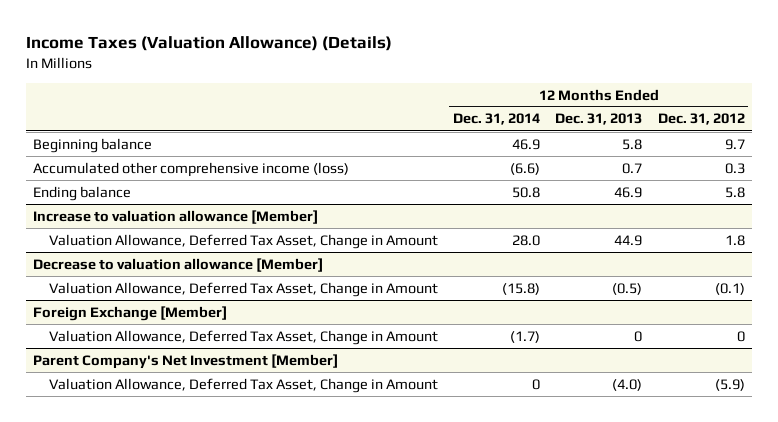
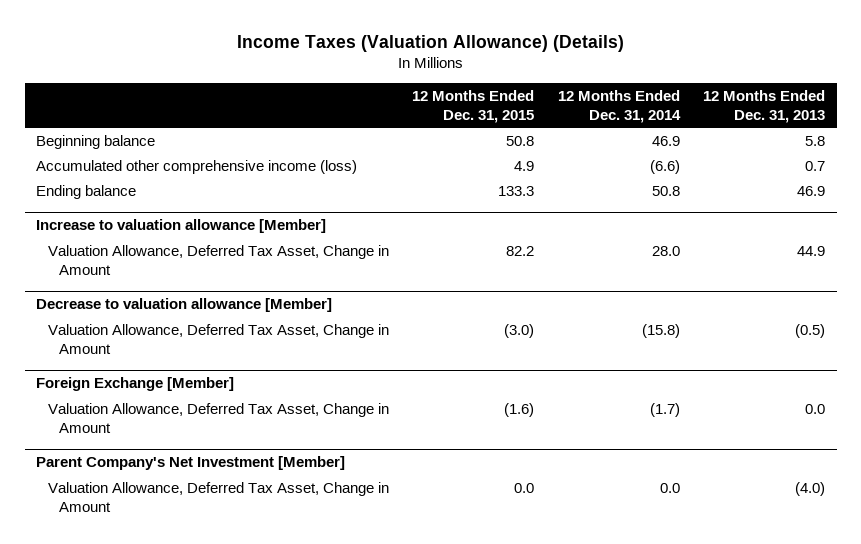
- | 12 Months Ended Dec. 31, 2014 | 12 Months Ended Dec. 31, 2013 | 12 Months Ended Dec. 31, 2012
+ | 12 Months Ended Dec. 31, 2015 | 12 Months Ended Dec. 31, 2014 | 12 Months Ended Dec. 31, 2013
@ Foreign Exchange [Member]
- Valuation Allowance, Deferred Tax Asset, Change in Amount | (1.7) | 0 | 0
+ Valuation Allowance, Deferred Tax Asset, Change in Amount | (1.6) | (1.7) | 0.0
@ Parent Company's Net Investment [Member]
- Valuation Allowance, Deferred Tax Asset, Change in Amount | 0 | (4.0) | (5.9)
+ Valuation Allowance, Deferred Tax Asset, Change in Amount | 0.0 | 0.0 | (4.0)

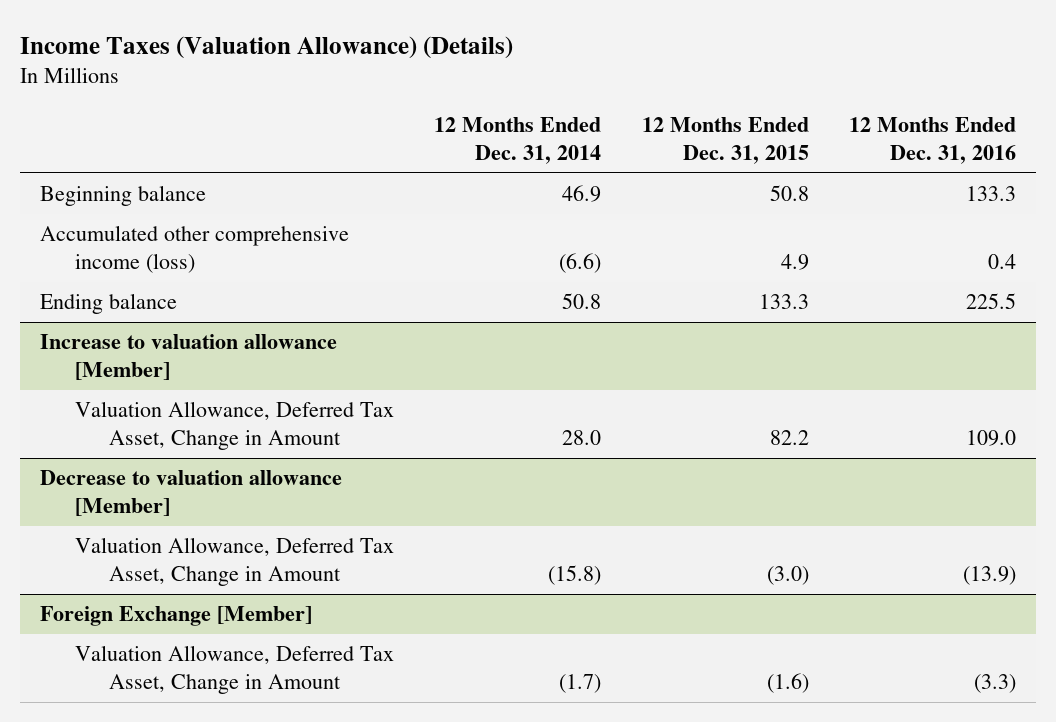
- | 12 Months Ended Dec. 31, 2015 | 12 Months Ended Dec. 31, 2014 | 12 Months Ended Dec. 31, 2013
+ | 12 Months Ended Dec. 31, 2014 | 12 Months Ended Dec. 31, 2015 | 12 Months Ended Dec. 31, 2016
- Parent Company's Net Investment [Member]
- Valuation Allowance, Deferred Tax Asset, Change in Amount | 0.0 | 0.0 | (4.0)

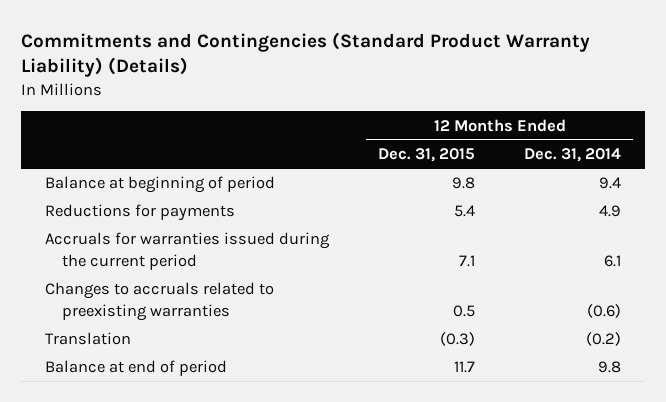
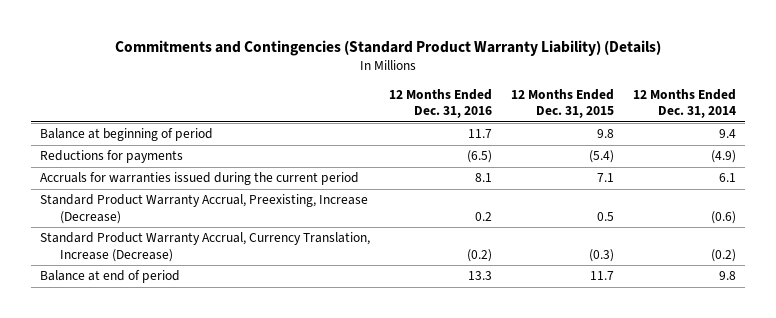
- | 12 Months Ended Dec. 31, 2015 | 12 Months Ended Dec. 31, 2014
+ | 12 Months Ended Dec. 31, 2016 | 12 Months Ended Dec. 31, 2015 | 12 Months Ended Dec. 31, 2014
- Reductions for payments | 5.4 | 4.9
+ Reductions for payments | (6.5) | (5.4) | (4.9)
- Changes to accruals related to preexisting warranties | 0.5 | (0.6)
- Translation | (0.3) | (0.2)
+ Standard Product Warranty Accrual, Preexisting, Increase (Decrease) | 0.2 | 0.5 | (0.6)
+ Standard Product Warranty Accrual, Currency Translation, Increase (Decrease) | (0.2) | (0.3) | (0.2)

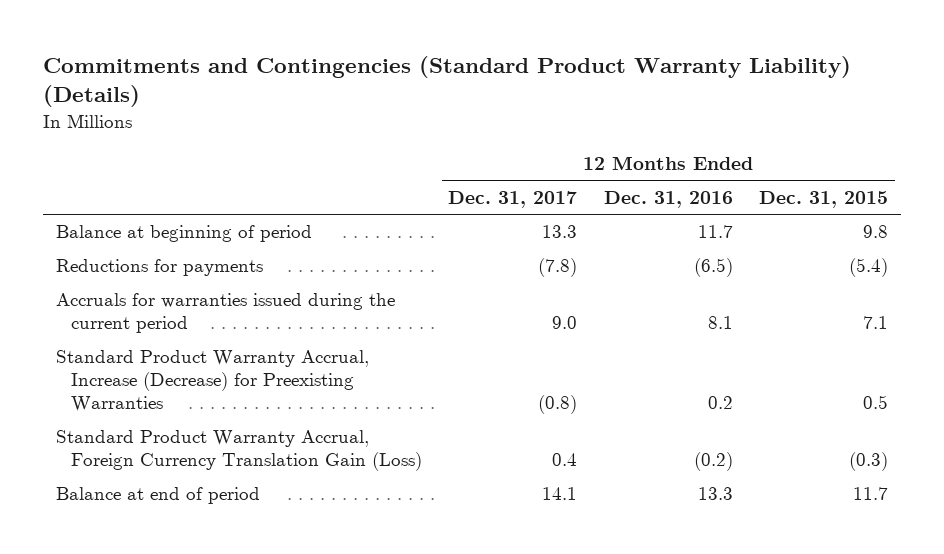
- | 12 Months Ended Dec. 31, 2016 | 12 Months Ended Dec. 31, 2015 | 12 Months Ended Dec. 31, 2014
+ | 12 Months Ended Dec. 31, 2017 | 12 Months Ended Dec. 31, 2016 | 12 Months Ended Dec. 31, 2015
- Standard Product Warranty Accrual, Preexisting, Increase (Decrease) | 0.2 | 0.5 | (0.6)
- Standard Product Warranty Accrual, Currency Translation, Increase (Decrease) | (0.2) | (0.3) | (0.2)
+ Standard Product Warranty Accrual, Increase (Decrease) for Preexisting Warranties | (0.8) | 0.2 | 0.5
+ Standard Product Warranty Accrual, Foreign Currency Translation Gain (Loss) | 0.4 | (0.2) | (0.3)

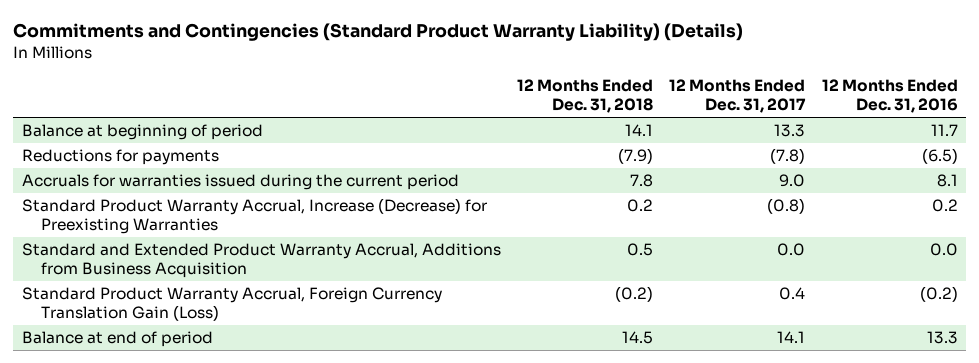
- | 12 Months Ended Dec. 31, 2017 | 12 Months Ended Dec. 31, 2016 | 12 Months Ended Dec. 31, 2015
+ | 12 Months Ended Dec. 31, 2018 | 12 Months Ended Dec. 31, 2017 | 12 Months Ended Dec. 31, 2016
+ Standard and Extended Product Warranty Accrual, Additions from Business Acquisition | 0.5 | 0.0 | 0.0

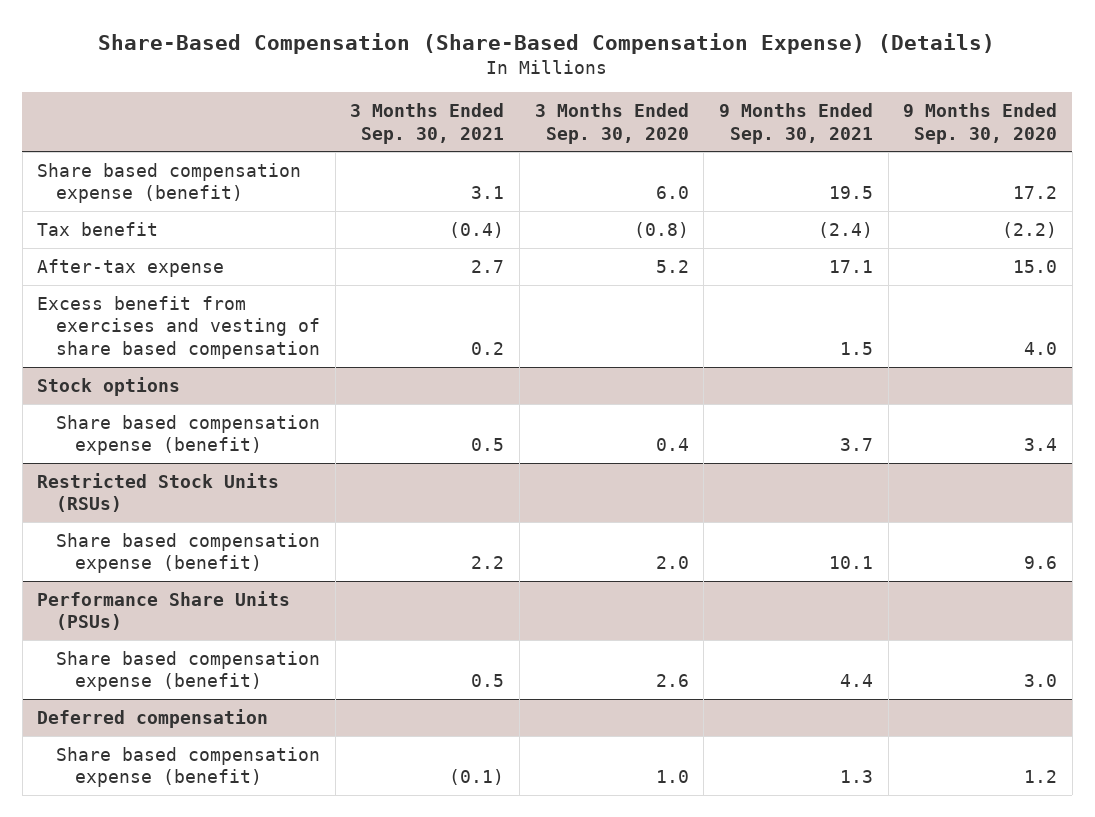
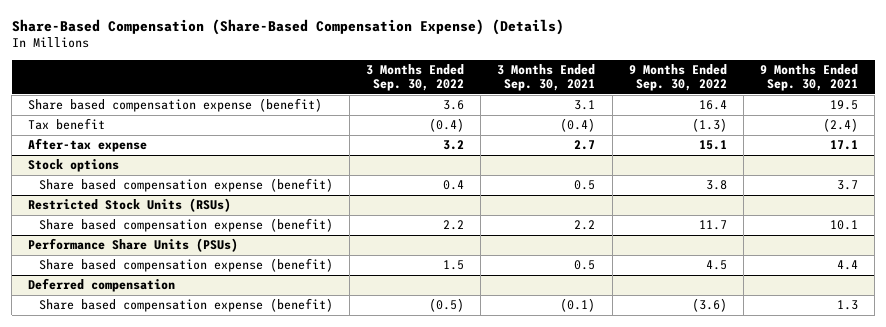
- | 3 Months Ended Sep. 30, 2021 | 3 Months Ended Sep. 30, 2020 | 9 Months Ended Sep. 30, 2021 | 9 Months Ended Sep. 30, 2020
+ | 3 Months Ended Sep. 30, 2022 | 3 Months Ended Sep. 30, 2021 | 9 Months Ended Sep. 30, 2022 | 9 Months Ended Sep. 30, 2021
- Excess benefit from exercises and vesting of share based compensation | 0.2 | | 1.5 | 4.0

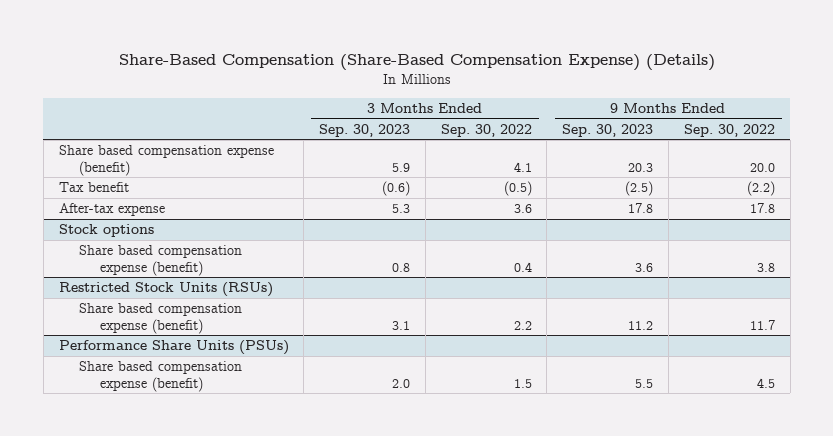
- | 3 Months Ended Sep. 30, 2022 | 3 Months Ended Sep. 30, 2021 | 9 Months Ended Sep. 30, 2022 | 9 Months Ended Sep. 30, 2021
+ | 3 Months Ended Sep. 30, 2023 | 3 Months Ended Sep. 30, 2022 | 9 Months Ended Sep. 30, 2023 | 9 Months Ended Sep. 30, 2022
- Share based compensation expense (benefit) | 3.6 | 3.1 | 16.4 | 19.5
- Tax benefit | (0.4) | (0.4) | (1.3) | (2.4)
- After-tax expense | 3.2 | 2.7 | 15.1 | 17.1
+ Share based compensation expense (benefit) | 5.9 | 4.1 | 20.3 | 20.0
+ Tax benefit | (0.6) | (0.5) | (2.5) | (2.2)
+ After-tax expense | 5.3 | 3.6 | 17.8 | 17.8
- Deferred compensation
- Share based compensation expense (benefit) | (0.5) | (0.1) | (3.6) | 1.3

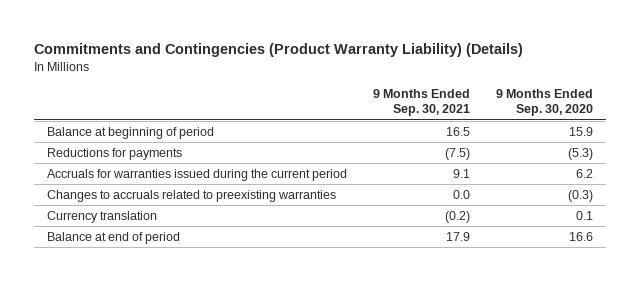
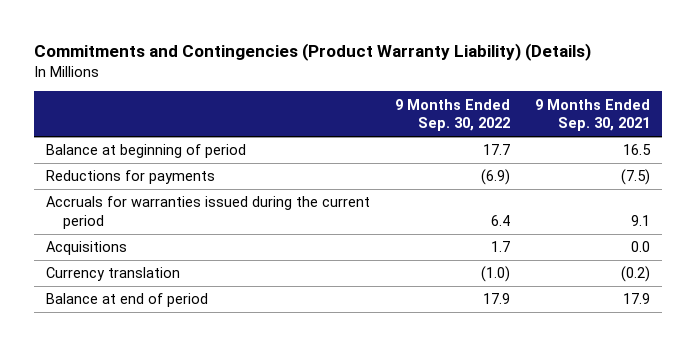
- | 9 Months Ended Sep. 30, 2021 | 9 Months Ended Sep. 30, 2020
+ | 9 Months Ended Sep. 30, 2022 | 9 Months Ended Sep. 30, 2021
- Changes to accruals related to preexisting warranties | 0.0 | (0.3)
+ Acquisitions | 1.7 | 0.0

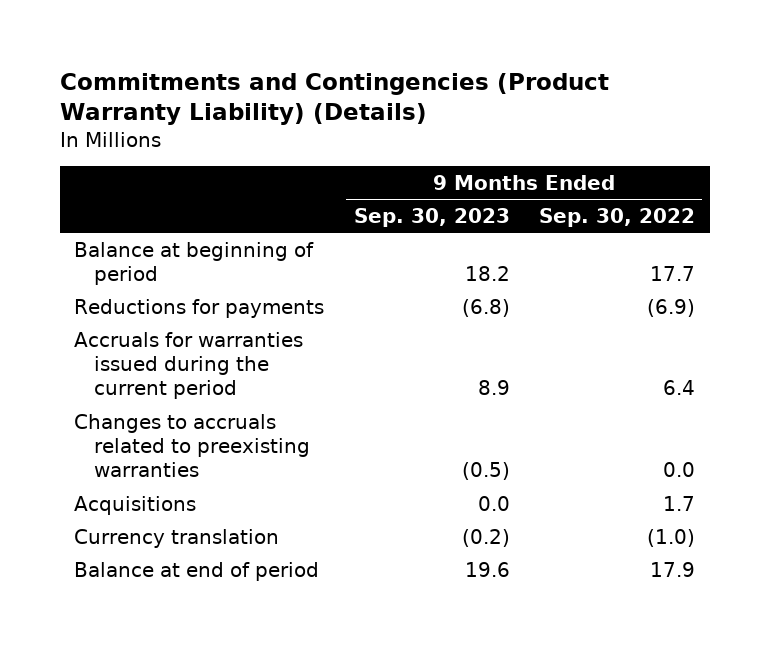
- | 9 Months Ended Sep. 30, 2022 | 9 Months Ended Sep. 30, 2021
+ | 9 Months Ended Sep. 30, 2023 | 9 Months Ended Sep. 30, 2022
+ Changes to accruals related to preexisting warranties | (0.5) | 0.0

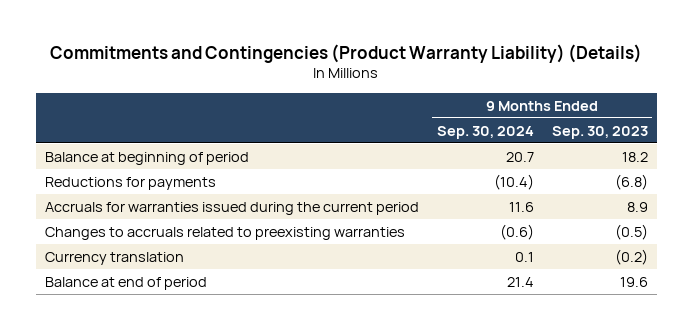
- | 9 Months Ended Sep. 30, 2023 | 9 Months Ended Sep. 30, 2022
+ | 9 Months Ended Sep. 30, 2024 | 9 Months Ended Sep. 30, 2023
- Acquisitions | 0.0 | 1.7

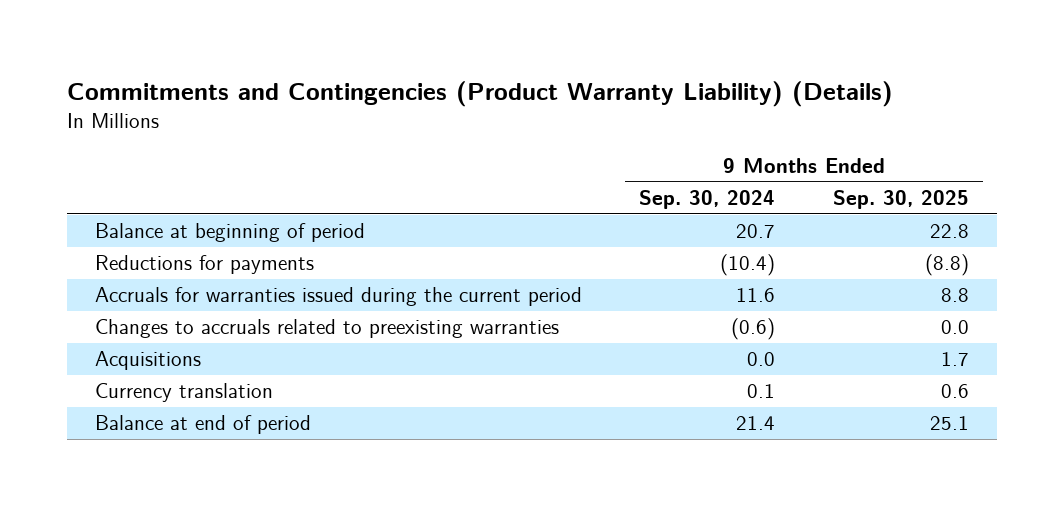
- | 9 Months Ended Sep. 30, 2024 | 9 Months Ended Sep. 30, 2023
+ | 9 Months Ended Sep. 30, 2024 | 9 Months Ended Sep. 30, 2025
+ Acquisitions | 0.0 | 1.7

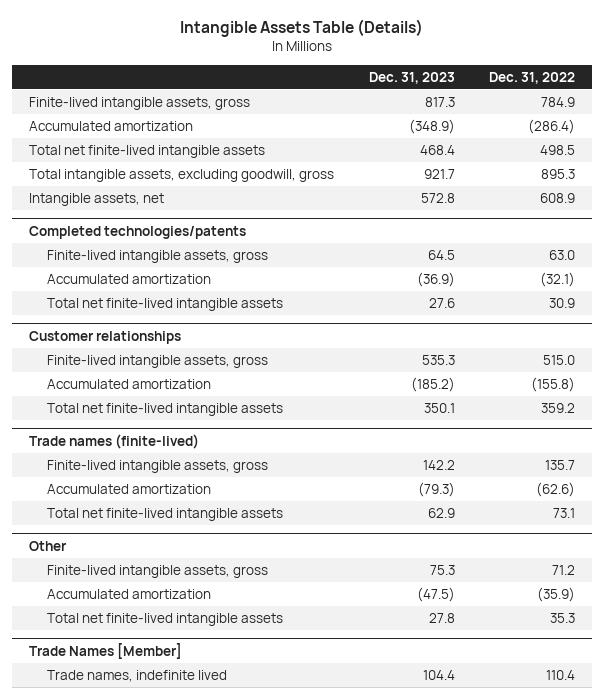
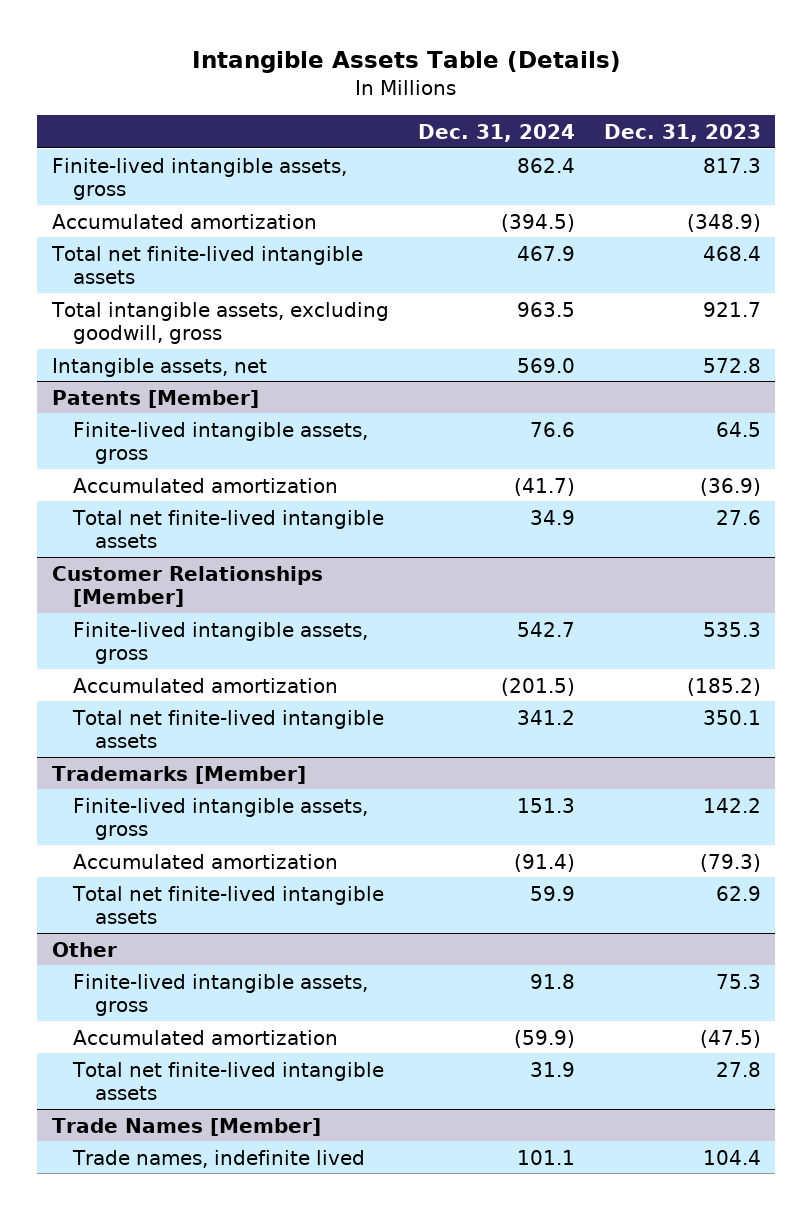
- | Dec. 31, 2023 | Dec. 31, 2022
+ | Dec. 31, 2024 | Dec. 31, 2023
- Completed technologies/patents
+ Patents [Member]
- Customer relationships
+ Customer Relationships [Member]
- Trade names (finite-lived)
+ Trademarks [Member]

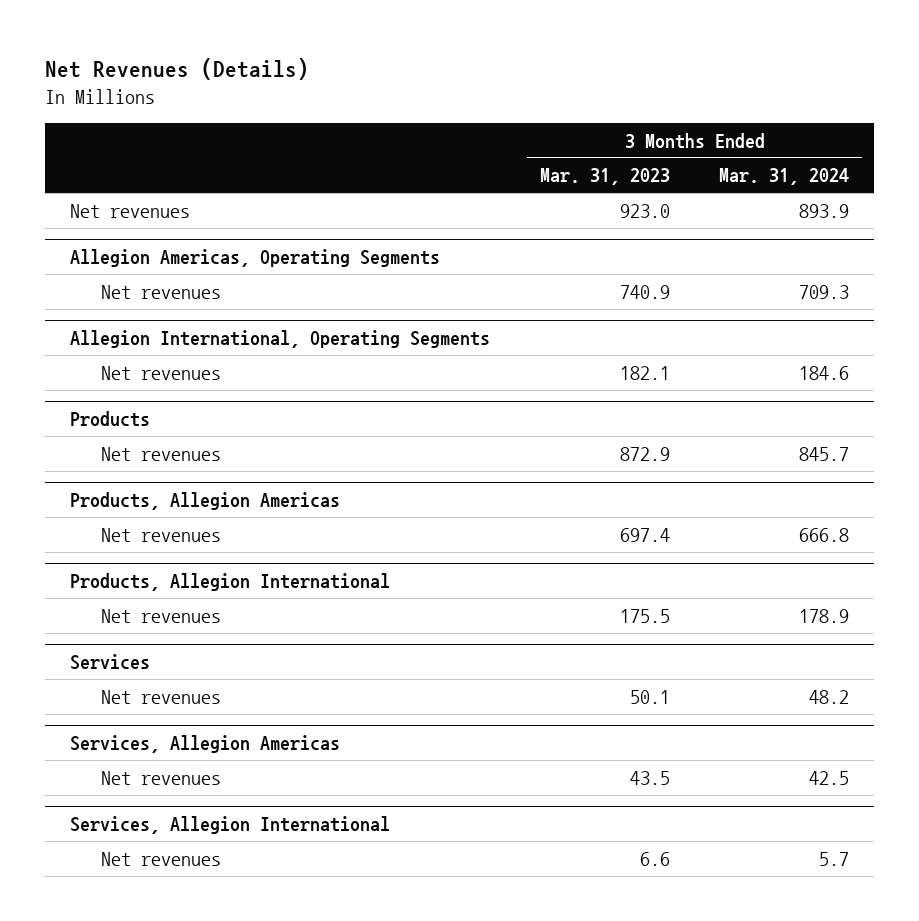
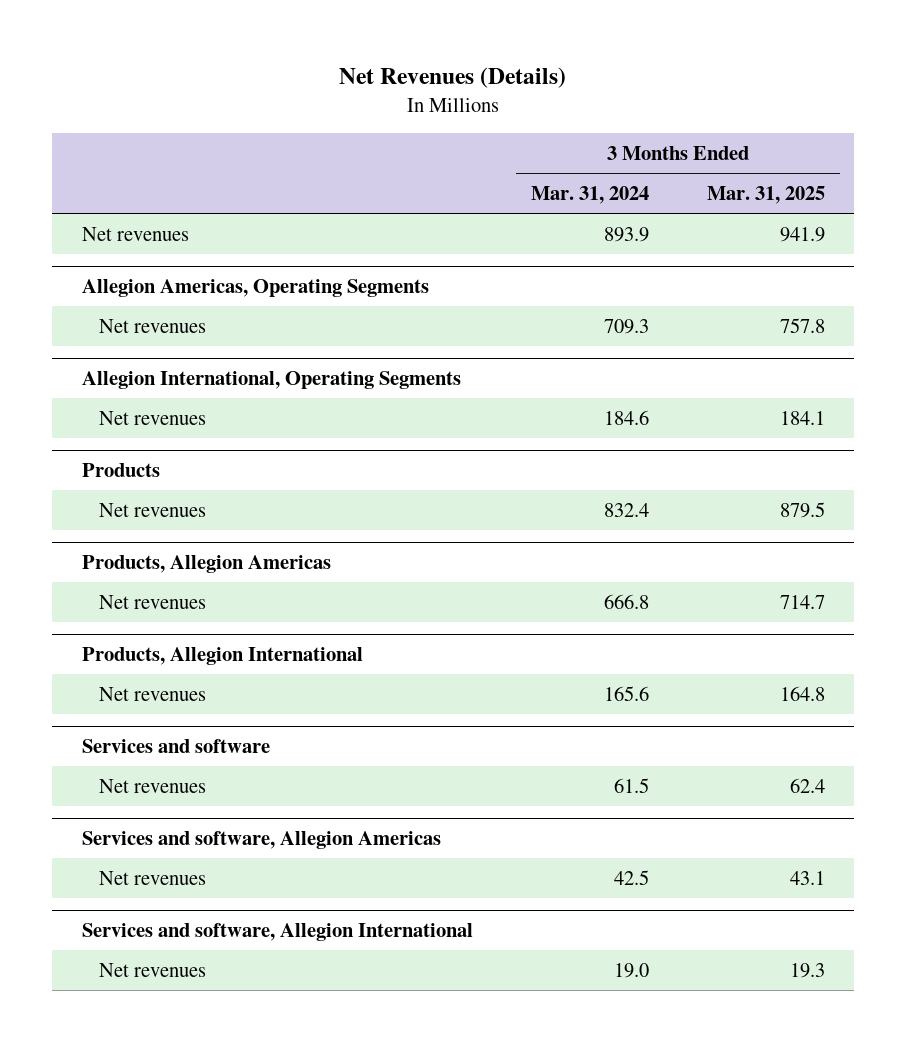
- | 3 Months Ended Mar. 31, 2023 | 3 Months Ended Mar. 31, 2024
+ | 3 Months Ended Mar. 31, 2024 | 3 Months Ended Mar. 31, 2025
@ Products
- Net revenues | 872.9 | 845.7
+ Net revenues | 832.4 | 879.5
@ Products, Allegion International
- Net revenues | 175.5 | 178.9
- Services
- Net revenues | 50.1 | 48.2
- Services, Allegion Americas
@ Products, Allegion International
+ Net revenues | 165.6 | 164.8
+ Services and software
+ Net revenues | 61.5 | 62.4
+ Services and software, Allegion Americas
- Services, Allegion International
- Net revenues | 6.6 | 5.7
+ Services and software, Allegion International
+ Net revenues | 19.0 | 19.3

